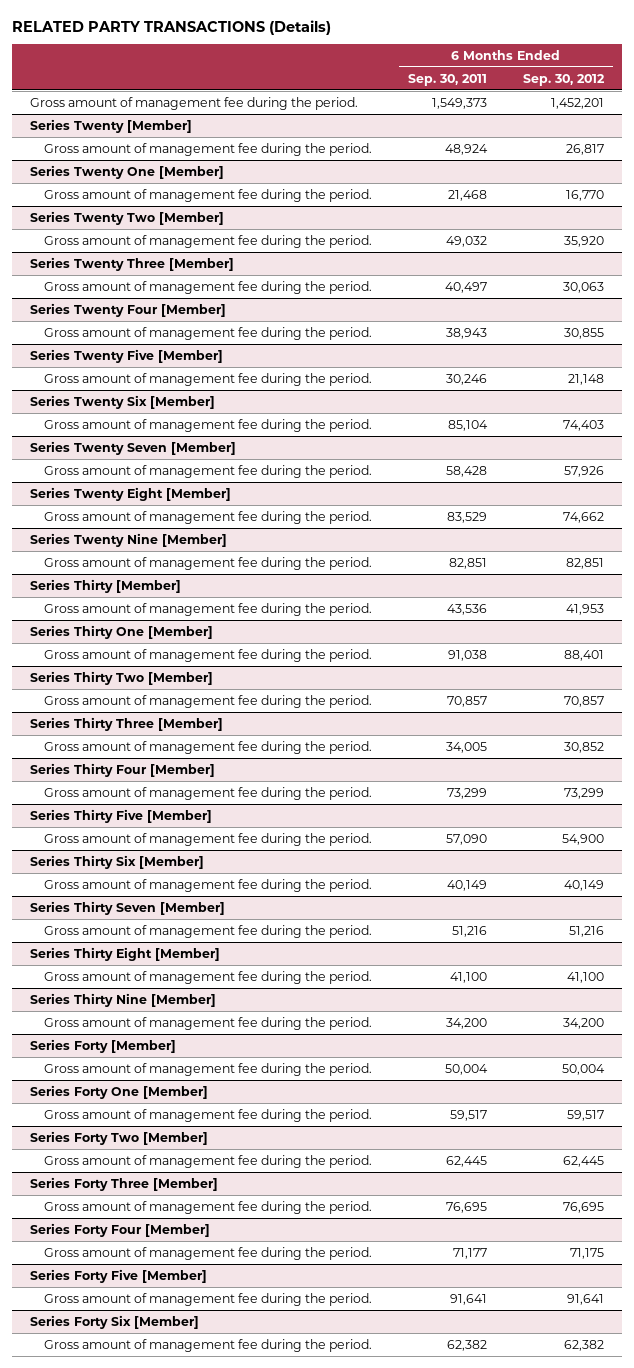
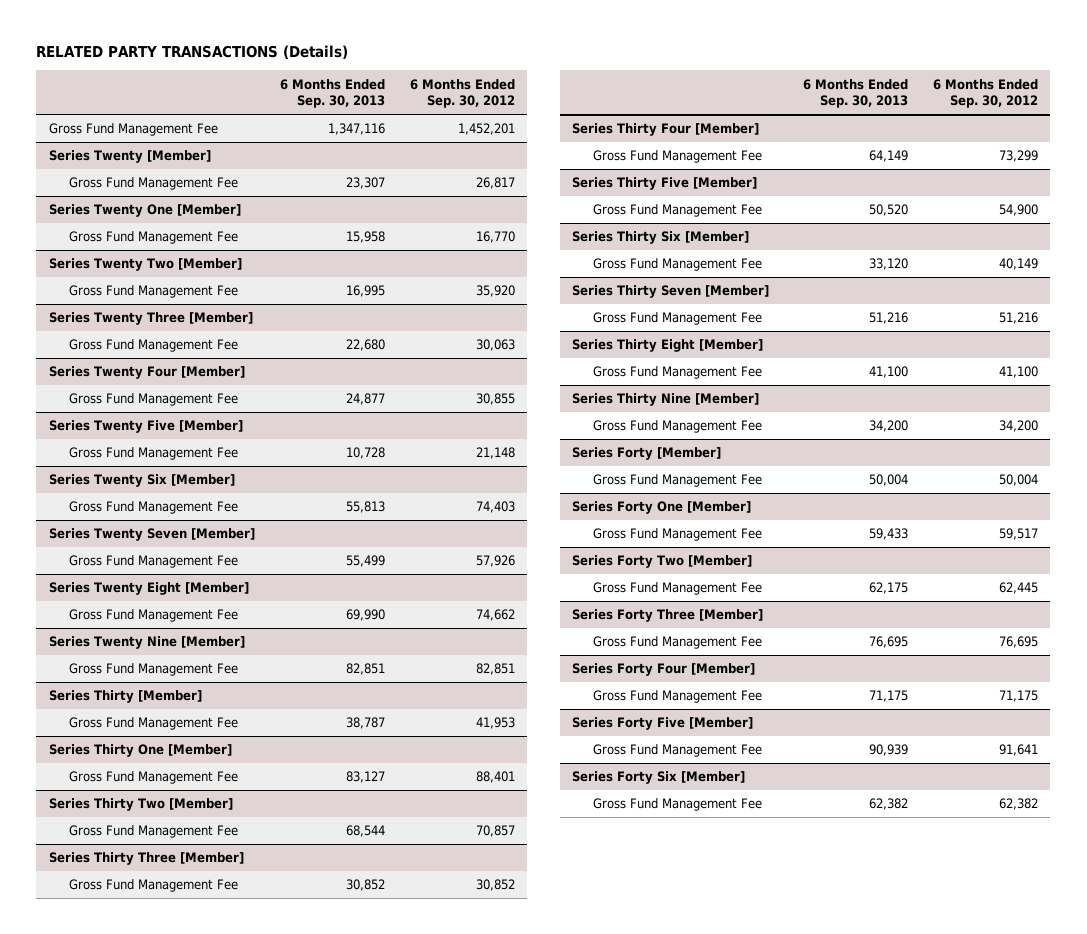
- | 6 Months Ended Sep. 30, 2011 | 6 Months Ended Sep. 30, 2012
+ | 6 Months Ended Sep. 30, 2013 | 6 Months Ended Sep. 30, 2012
- Gross amount of management fee during the period. | 1,549,373 | 1,452,201
+ Gross Fund Management Fee | 1,347,116 | 1,452,201
@ Series Twenty [Member]
- Gross amount of management fee during the period. | 48,924 | 26,817
+ Gross Fund Management Fee | 23,307 | 26,817
@ Series Twenty One [Member]
- Gross amount of management fee during the period. | 21,468 | 16,770
+ Gross Fund Management Fee | 15,958 | 16,770
@ Series Twenty Two [Member]
- Gross amount of management fee during the period. | 49,032 | 35,920
+ Gross Fund Management Fee | 16,995 | 35,920
@ Series Twenty Three [Member]
- Gross amount of management fee during the period. | 40,497 | 30,063
+ Gross Fund Management Fee | 22,680 | 30,063
@ Series Twenty Four [Member]
- Gross amount of management fee during the period. | 38,943 | 30,855
+ Gross Fund Management Fee | 24,877 | 30,855
@ Series Twenty Five [Member]
- Gross amount of management fee during the period. | 30,246 | 21,148
+ Gross Fund Management Fee | 10,728 | 21,148
@ Series Twenty Six [Member]
- Gross amount of management fee during the period. | 85,104 | 74,403
+ Gross Fund Management Fee | 55,813 | 74,403
@ Series Twenty Seven [Member]
- Gross amount of management fee during the period. | 58,428 | 57,926
+ Gross Fund Management Fee | 55,499 | 57,926
@ Series Twenty Eight [Member]
- Gross amount of management fee during the period. | 83,529 | 74,662
+ Gross Fund Management Fee | 69,990 | 74,662
@ Series Twenty Nine [Member]
- Gross amount of management fee during the period. | 82,851 | 82,851
+ Gross Fund Management Fee | 82,851 | 82,851
@ Series Thirty [Member]
- Gross amount of management fee during the period. | 43,536 | 41,953
+ Gross Fund Management Fee | 38,787 | 41,953
@ Series Thirty One [Member]
- Gross amount of management fee during the period. | 91,038 | 88,401
+ Gross Fund Management Fee | 83,127 | 88,401
@ Series Thirty Two [Member]
- Gross amount of management fee during the period. | 70,857 | 70,857
+ Gross Fund Management Fee | 68,544 | 70,857
@ Series Thirty Three [Member]
- Gross amount of management fee during the period. | 34,005 | 30,852
+ Gross Fund Management Fee | 30,852 | 30,852
@ Series Thirty Four [Member]
- Gross amount of management fee during the period. | 73,299 | 73,299
+ Gross Fund Management Fee | 64,149 | 73,299
@ Series Thirty Five [Member]
- Gross amount of management fee during the period. | 57,090 | 54,900
+ Gross Fund Management Fee | 50,520 | 54,900
@ Series Thirty Six [Member]
- Gross amount of management fee during the period. | 40,149 | 40,149
+ Gross Fund Management Fee | 33,120 | 40,149
@ Series Thirty Seven [Member]
- Gross amount of management fee during the period. | 51,216 | 51,216
+ Gross Fund Management Fee | 51,216 | 51,216
@ Series Thirty Eight [Member]
- Gross amount of management fee during the period. | 41,100 | 41,100
+ Gross Fund Management Fee | 41,100 | 41,100
@ Series Thirty Nine [Member]
- Gross amount of management fee during the period. | 34,200 | 34,200
+ Gross Fund Management Fee | 34,200 | 34,200
@ Series Forty [Member]
- Gross amount of management fee during the period. | 50,004 | 50,004
+ Gross Fund Management Fee | 50,004 | 50,004
@ Series Forty One [Member]
- Gross amount of management fee during the period. | 59,517 | 59,517
+ Gross Fund Management Fee | 59,433 | 59,517
@ Series Forty Two [Member]
- Gross amount of management fee during the period. | 62,445 | 62,445
+ Gross Fund Management Fee | 62,175 | 62,445
@ Series Forty Three [Member]
- Gross amount of management fee during the period. | 76,695 | 76,695
+ Gross Fund Management Fee | 76,695 | 76,695
@ Series Forty Four [Member]
- Gross amount of management fee during the period. | 71,177 | 71,175
+ Gross Fund Management Fee | 71,175 | 71,175
@ Series Forty Five [Member]
- Gross amount of management fee during the period. | 91,641 | 91,641
+ Gross Fund Management Fee | 90,939 | 91,641
@ Series Forty Six [Member]
- Gross amount of management fee during the period. | 62,382 | 62,382
+ Gross Fund Management Fee | 62,382 | 62,382

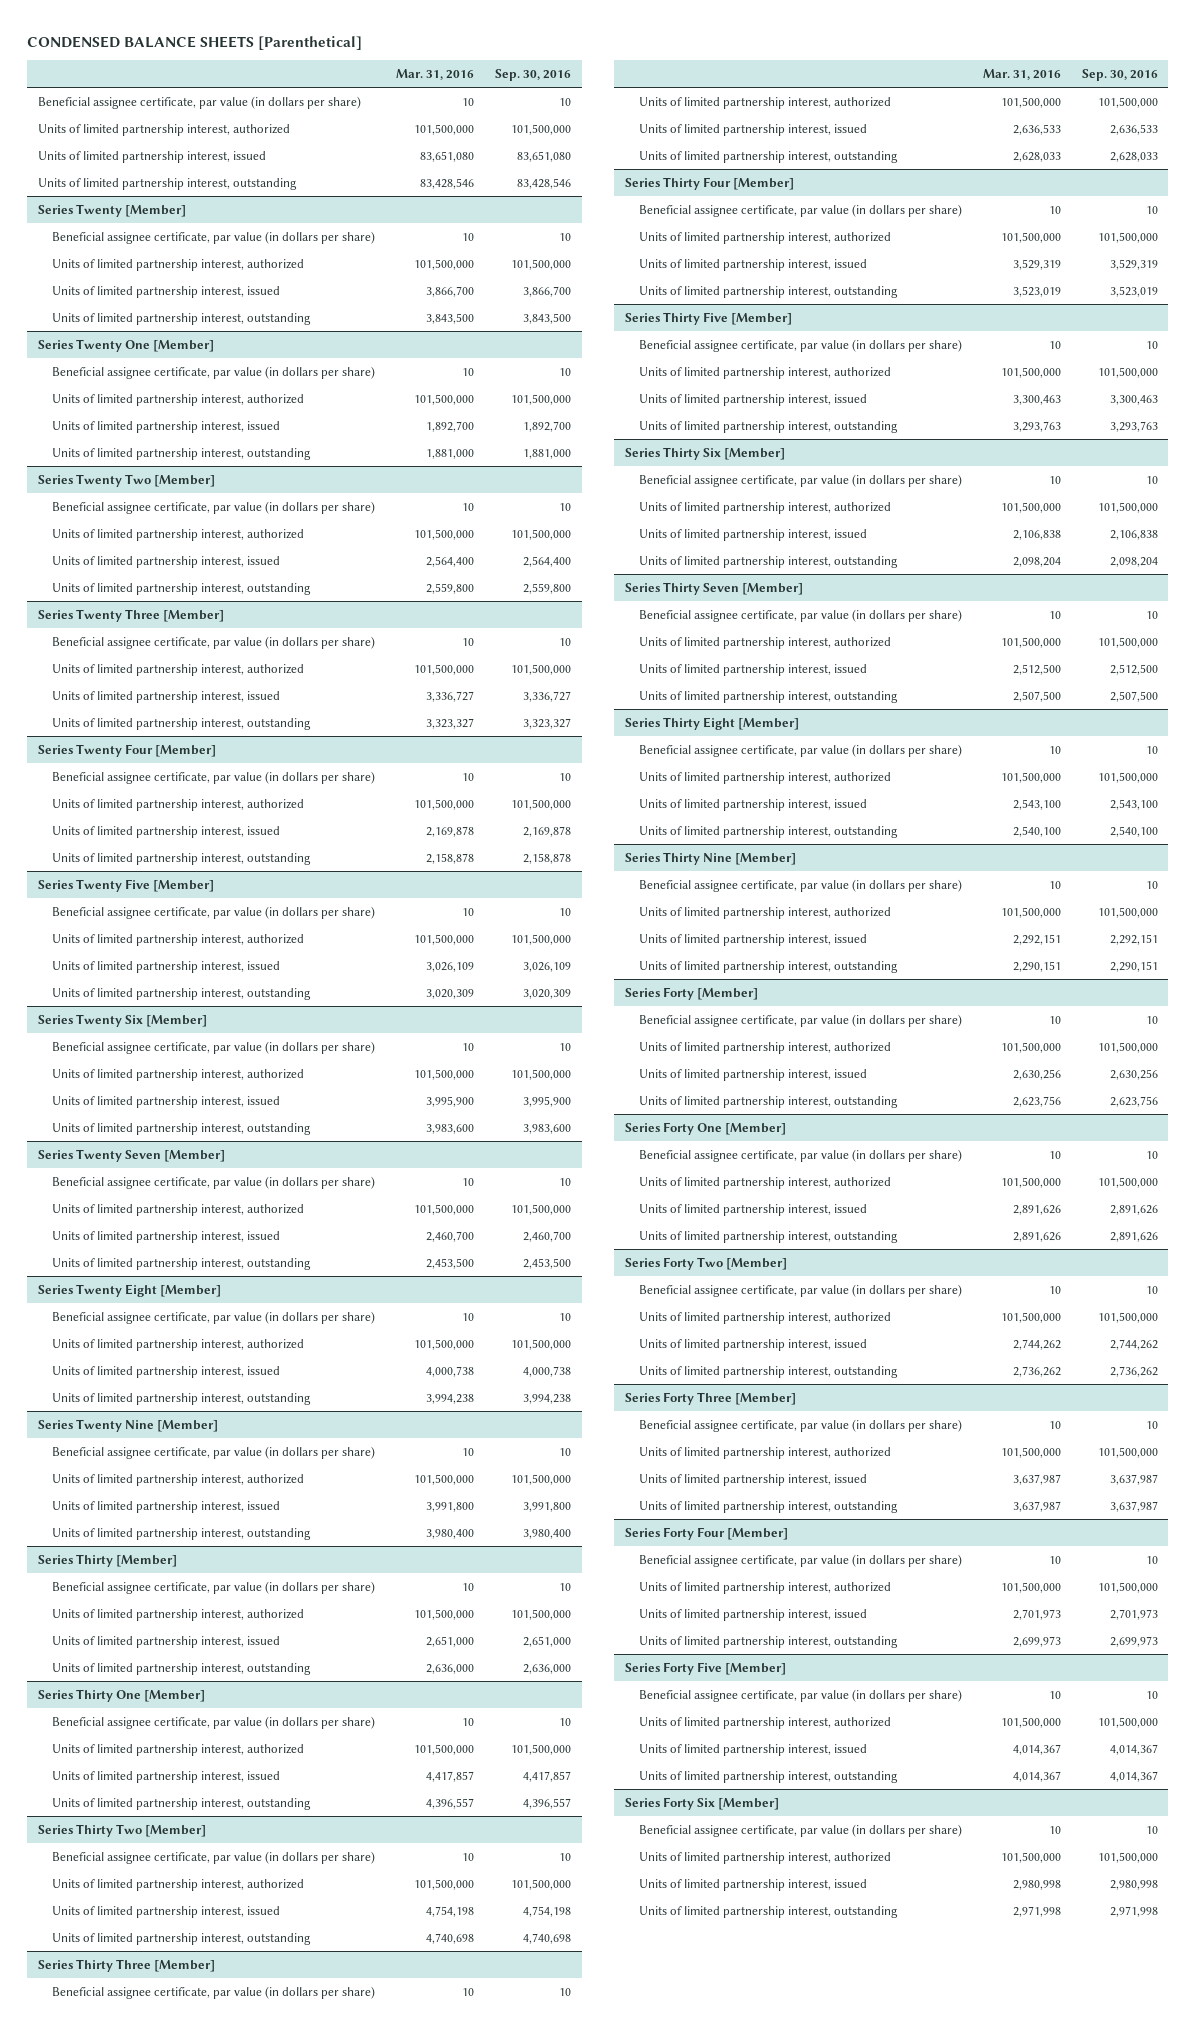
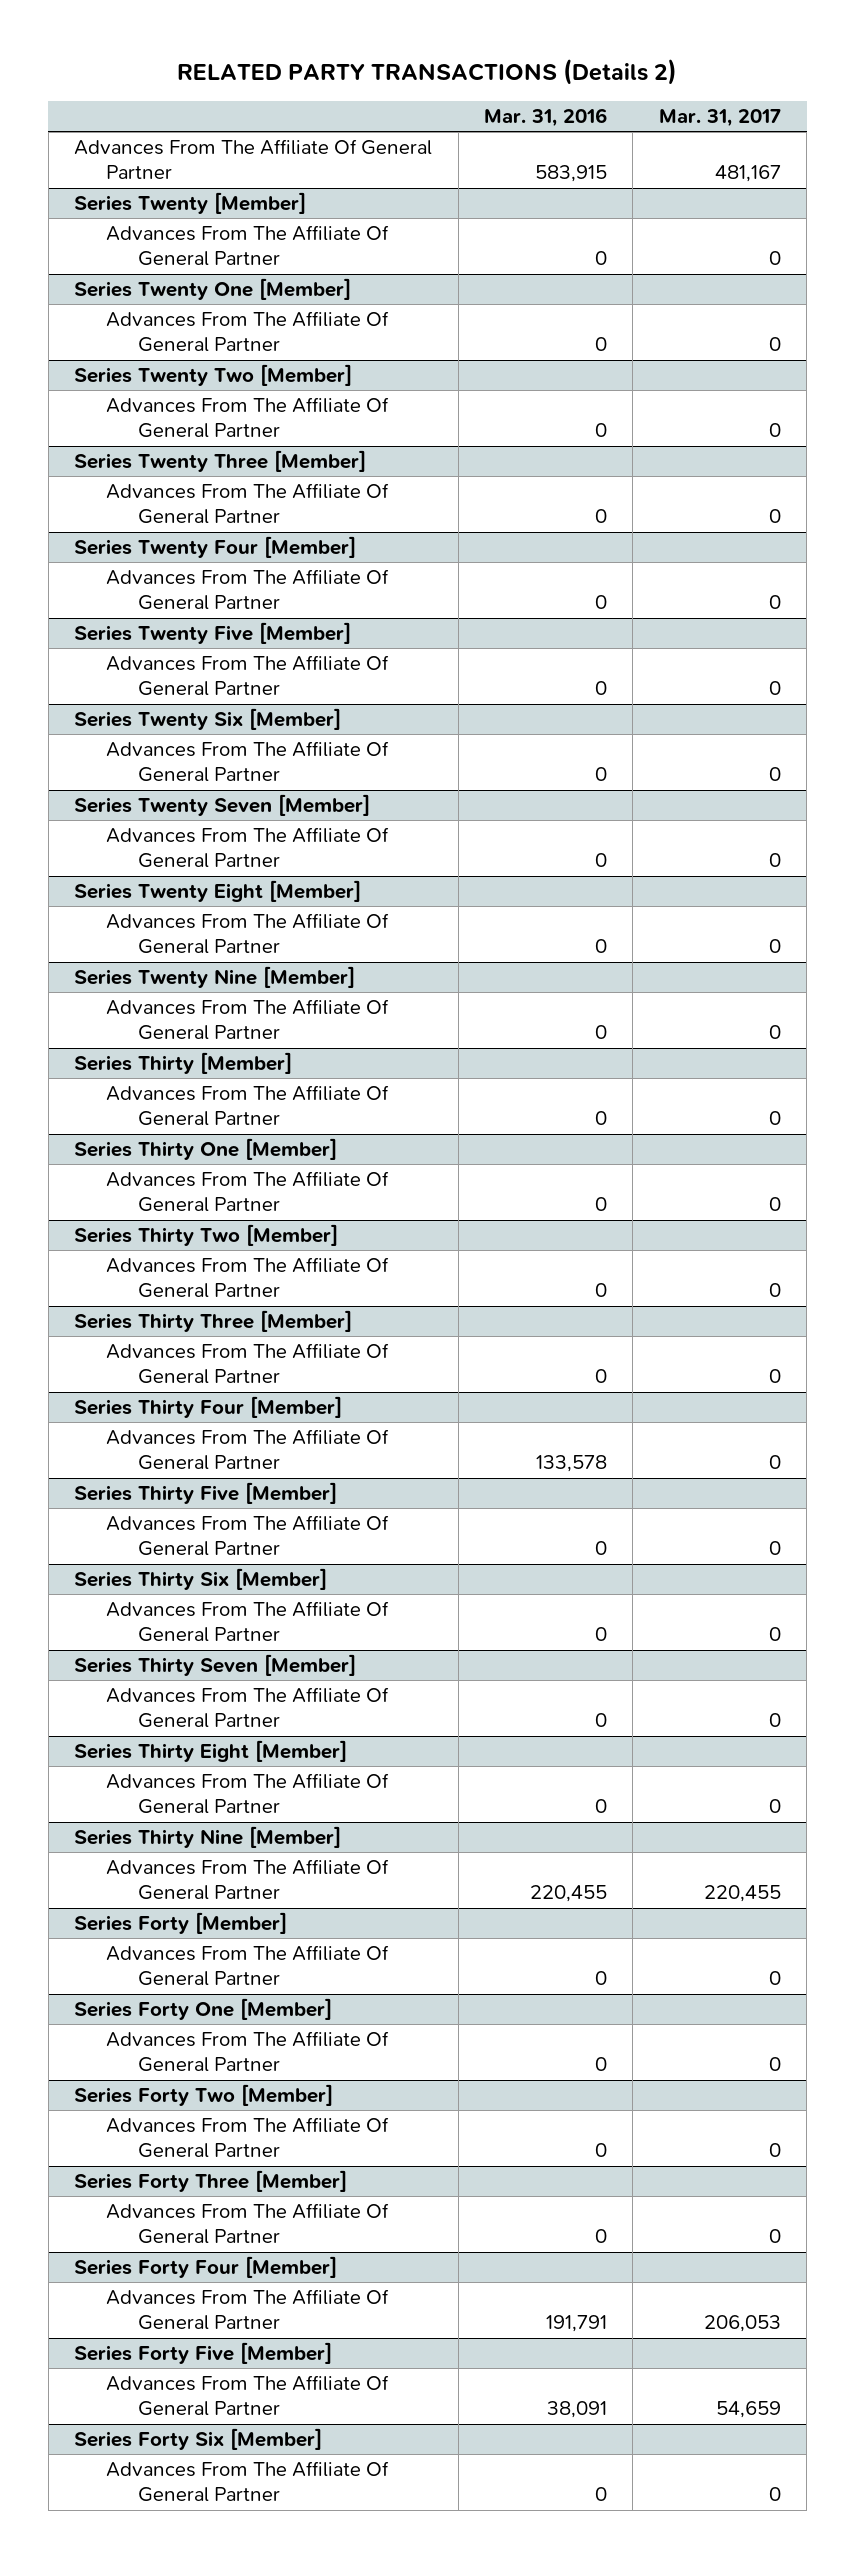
- CONDENSED BALANCE SHEETS [Parenthetical]
+ RELATED PARTY TRANSACTIONS (Details 2)
- | Mar. 31, 2016 | Sep. 30, 2016
+ | Mar. 31, 2016 | Mar. 31, 2017
- Beneficial assignee certificate, par value (in dollars per share) | 10 | 10
- Units of limited partnership interest, authorized | 101,500,000 | 101,500,000
- Units of limited partnership interest, issued | 83,651,080 | 83,651,080
- Units of limited partnership interest, outstanding | 83,428,546 | 83,428,546
+ Advances From The Affiliate Of General Partner | 583,915 | 481,167
@ Series Twenty [Member]
- Beneficial assignee certificate, par value (in dollars per share) | 10 | 10
- Units of limited partnership interest, authorized | 101,500,000 | 101,500,000
- Units of limited partnership interest, issued | 3,866,700 | 3,866,700
- Units of limited partnership interest, outstanding | 3,843,500 | 3,843,500
+ Advances From The Affiliate Of General Partner | 0 | 0
@ Series Twenty One [Member]
- Beneficial assignee certificate, par value (in dollars per share) | 10 | 10
- Units of limited partnership interest, authorized | 101,500,000 | 101,500,000
- Units of limited partnership interest, issued | 1,892,700 | 1,892,700
- Units of limited partnership interest, outstanding | 1,881,000 | 1,881,000
+ Advances From The Affiliate Of General Partner | 0 | 0
@ Series Twenty Two [Member]
- Beneficial assignee certificate, par value (in dollars per share) | 10 | 10
- Units of limited partnership interest, authorized | 101,500,000 | 101,500,000
- Units of limited partnership interest, issued | 2,564,400 | 2,564,400
- Units of limited partnership interest, outstanding | 2,559,800 | 2,559,800
+ Advances From The Affiliate Of General Partner | 0 | 0
@ Series Twenty Three [Member]
- Beneficial assignee certificate, par value (in dollars per share) | 10 | 10
- Units of limited partnership interest, authorized | 101,500,000 | 101,500,000
- Units of limited partnership interest, issued | 3,336,727 | 3,336,727
- Units of limited partnership interest, outstanding | 3,323,327 | 3,323,327
+ Advances From The Affiliate Of General Partner | 0 | 0
@ Series Twenty Four [Member]
- Beneficial assignee certificate, par value (in dollars per share) | 10 | 10
- Units of limited partnership interest, authorized | 101,500,000 | 101,500,000
- Units of limited partnership interest, issued | 2,169,878 | 2,169,878
- Units of limited partnership interest, outstanding | 2,158,878 | 2,158,878
+ Advances From The Affiliate Of General Partner | 0 | 0
@ Series Twenty Five [Member]
- Beneficial assignee certificate, par value (in dollars per share) | 10 | 10
- Units of limited partnership interest, authorized | 101,500,000 | 101,500,000
- Units of limited partnership interest, issued | 3,026,109 | 3,026,109
- Units of limited partnership interest, outstanding | 3,020,309 | 3,020,309
+ Advances From The Affiliate Of General Partner | 0 | 0
@ Series Twenty Six [Member]
- Beneficial assignee certificate, par value (in dollars per share) | 10 | 10
- Units of limited partnership interest, authorized | 101,500,000 | 101,500,000
- Units of limited partnership interest, issued | 3,995,900 | 3,995,900
- Units of limited partnership interest, outstanding | 3,983,600 | 3,983,600
+ Advances From The Affiliate Of General Partner | 0 | 0
@ Series Twenty Seven [Member]
- Beneficial assignee certificate, par value (in dollars per share) | 10 | 10
- Units of limited partnership interest, authorized | 101,500,000 | 101,500,000
- Units of limited partnership interest, issued | 2,460,700 | 2,460,700
- Units of limited partnership interest, outstanding | 2,453,500 | 2,453,500
+ Advances From The Affiliate Of General Partner | 0 | 0
@ Series Twenty Eight [Member]
- Beneficial assignee certificate, par value (in dollars per share) | 10 | 10
- Units of limited partnership interest, authorized | 101,500,000 | 101,500,000
- Units of limited partnership interest, issued | 4,000,738 | 4,000,738
- Units of limited partnership interest, outstanding | 3,994,238 | 3,994,238
+ Advances From The Affiliate Of General Partner | 0 | 0
@ Series Twenty Nine [Member]
- Beneficial assignee certificate, par value (in dollars per share) | 10 | 10
- Units of limited partnership interest, authorized | 101,500,000 | 101,500,000
- Units of limited partnership interest, issued | 3,991,800 | 3,991,800
- Units of limited partnership interest, outstanding | 3,980,400 | 3,980,400
+ Advances From The Affiliate Of General Partner | 0 | 0
@ Series Thirty [Member]
- Beneficial assignee certificate, par value (in dollars per share) | 10 | 10
- Units of limited partnership interest, authorized | 101,500,000 | 101,500,000
- Units of limited partnership interest, issued | 2,651,000 | 2,651,000
- Units of limited partnership interest, outstanding | 2,636,000 | 2,636,000
+ Advances From The Affiliate Of General Partner | 0 | 0
@ Series Thirty One [Member]
- Beneficial assignee certificate, par value (in dollars per share) | 10 | 10
- Units of limited partnership interest, authorized | 101,500,000 | 101,500,000
- Units of limited partnership interest, issued | 4,417,857 | 4,417,857
- Units of limited partnership interest, outstanding | 4,396,557 | 4,396,557
+ Advances From The Affiliate Of General Partner | 0 | 0
@ Series Thirty Two [Member]
- Beneficial assignee certificate, par value (in dollars per share) | 10 | 10
- Units of limited partnership interest, authorized | 101,500,000 | 101,500,000
- Units of limited partnership interest, issued | 4,754,198 | 4,754,198
- Units of limited partnership interest, outstanding | 4,740,698 | 4,740,698
+ Advances From The Affiliate Of General Partner | 0 | 0
@ Series Thirty Three [Member]
- Beneficial assignee certificate, par value (in dollars per share) | 10 | 10
- Units of limited partnership interest, authorized | 101,500,000 | 101,500,000
- Units of limited partnership interest, issued | 2,636,533 | 2,636,533
- Units of limited partnership interest, outstanding | 2,628,033 | 2,628,033
+ Advances From The Affiliate Of General Partner | 0 | 0
@ Series Thirty Four [Member]
- Beneficial assignee certificate, par value (in dollars per share) | 10 | 10
- Units of limited partnership interest, authorized | 101,500,000 | 101,500,000
- Units of limited partnership interest, issued | 3,529,319 | 3,529,319
- Units of limited partnership interest, outstanding | 3,523,019 | 3,523,019
+ Advances From The Affiliate Of General Partner | 133,578 | 0
@ Series Thirty Five [Member]
- Beneficial assignee certificate, par value (in dollars per share) | 10 | 10
- Units of limited partnership interest, authorized | 101,500,000 | 101,500,000
- Units of limited partnership interest, issued | 3,300,463 | 3,300,463
- Units of limited partnership interest, outstanding | 3,293,763 | 3,293,763
+ Advances From The Affiliate Of General Partner | 0 | 0
@ Series Thirty Six [Member]
- Beneficial assignee certificate, par value (in dollars per share) | 10 | 10
- Units of limited partnership interest, authorized | 101,500,000 | 101,500,000
- Units of limited partnership interest, issued | 2,106,838 | 2,106,838
- Units of limited partnership interest, outstanding | 2,098,204 | 2,098,204
+ Advances From The Affiliate Of General Partner | 0 | 0
@ Series Thirty Seven [Member]
- Beneficial assignee certificate, par value (in dollars per share) | 10 | 10
- Units of limited partnership interest, authorized | 101,500,000 | 101,500,000
- Units of limited partnership interest, issued | 2,512,500 | 2,512,500
- Units of limited partnership interest, outstanding | 2,507,500 | 2,507,500
+ Advances From The Affiliate Of General Partner | 0 | 0
@ Series Thirty Eight [Member]
- Beneficial assignee certificate, par value (in dollars per share) | 10 | 10
- Units of limited partnership interest, authorized | 101,500,000 | 101,500,000
- Units of limited partnership interest, issued | 2,543,100 | 2,543,100
- Units of limited partnership interest, outstanding | 2,540,100 | 2,540,100
+ Advances From The Affiliate Of General Partner | 0 | 0
@ Series Thirty Nine [Member]
- Beneficial assignee certificate, par value (in dollars per share) | 10 | 10
- Units of limited partnership interest, authorized | 101,500,000 | 101,500,000
- Units of limited partnership interest, issued | 2,292,151 | 2,292,151
- Units of limited partnership interest, outstanding | 2,290,151 | 2,290,151
+ Advances From The Affiliate Of General Partner | 220,455 | 220,455
@ Series Forty [Member]
- Beneficial assignee certificate, par value (in dollars per share) | 10 | 10
- Units of limited partnership interest, authorized | 101,500,000 | 101,500,000
- Units of limited partnership interest, issued | 2,630,256 | 2,630,256
- Units of limited partnership interest, outstanding | 2,623,756 | 2,623,756
+ Advances From The Affiliate Of General Partner | 0 | 0
@ Series Forty One [Member]
- Beneficial assignee certificate, par value (in dollars per share) | 10 | 10
- Units of limited partnership interest, authorized | 101,500,000 | 101,500,000
- Units of limited partnership interest, issued | 2,891,626 | 2,891,626
- Units of limited partnership interest, outstanding | 2,891,626 | 2,891,626
+ Advances From The Affiliate Of General Partner | 0 | 0
@ Series Forty Two [Member]
- Beneficial assignee certificate, par value (in dollars per share) | 10 | 10
- Units of limited partnership interest, authorized | 101,500,000 | 101,500,000
- Units of limited partnership interest, issued | 2,744,262 | 2,744,262
- Units of limited partnership interest, outstanding | 2,736,262 | 2,736,262
+ Advances From The Affiliate Of General Partner | 0 | 0
@ Series Forty Three [Member]
- Beneficial assignee certificate, par value (in dollars per share) | 10 | 10
- Units of limited partnership interest, authorized | 101,500,000 | 101,500,000
- Units of limited partnership interest, issued | 3,637,987 | 3,637,987
- Units of limited partnership interest, outstanding | 3,637,987 | 3,637,987
+ Advances From The Affiliate Of General Partner | 0 | 0
@ Series Forty Four [Member]
- Beneficial assignee certificate, par value (in dollars per share) | 10 | 10
- Units of limited partnership interest, authorized | 101,500,000 | 101,500,000
- Units of limited partnership interest, issued | 2,701,973 | 2,701,973
- Units of limited partnership interest, outstanding | 2,699,973 | 2,699,973
+ Advances From The Affiliate Of General Partner | 191,791 | 206,053
@ Series Forty Five [Member]
- Beneficial assignee certificate, par value (in dollars per share) | 10 | 10
- Units of limited partnership interest, authorized | 101,500,000 | 101,500,000
- Units of limited partnership interest, issued | 4,014,367 | 4,014,367
- Units of limited partnership interest, outstanding | 4,014,367 | 4,014,367
+ Advances From The Affiliate Of General Partner | 38,091 | 54,659
@ Series Forty Six [Member]
- Beneficial assignee certificate, par value (in dollars per share) | 10 | 10
- Units of limited partnership interest, authorized | 101,500,000 | 101,500,000
- Units of limited partnership interest, issued | 2,980,998 | 2,980,998
- Units of limited partnership interest, outstanding | 2,971,998 | 2,971,998
+ Advances From The Affiliate Of General Partner | 0 | 0

